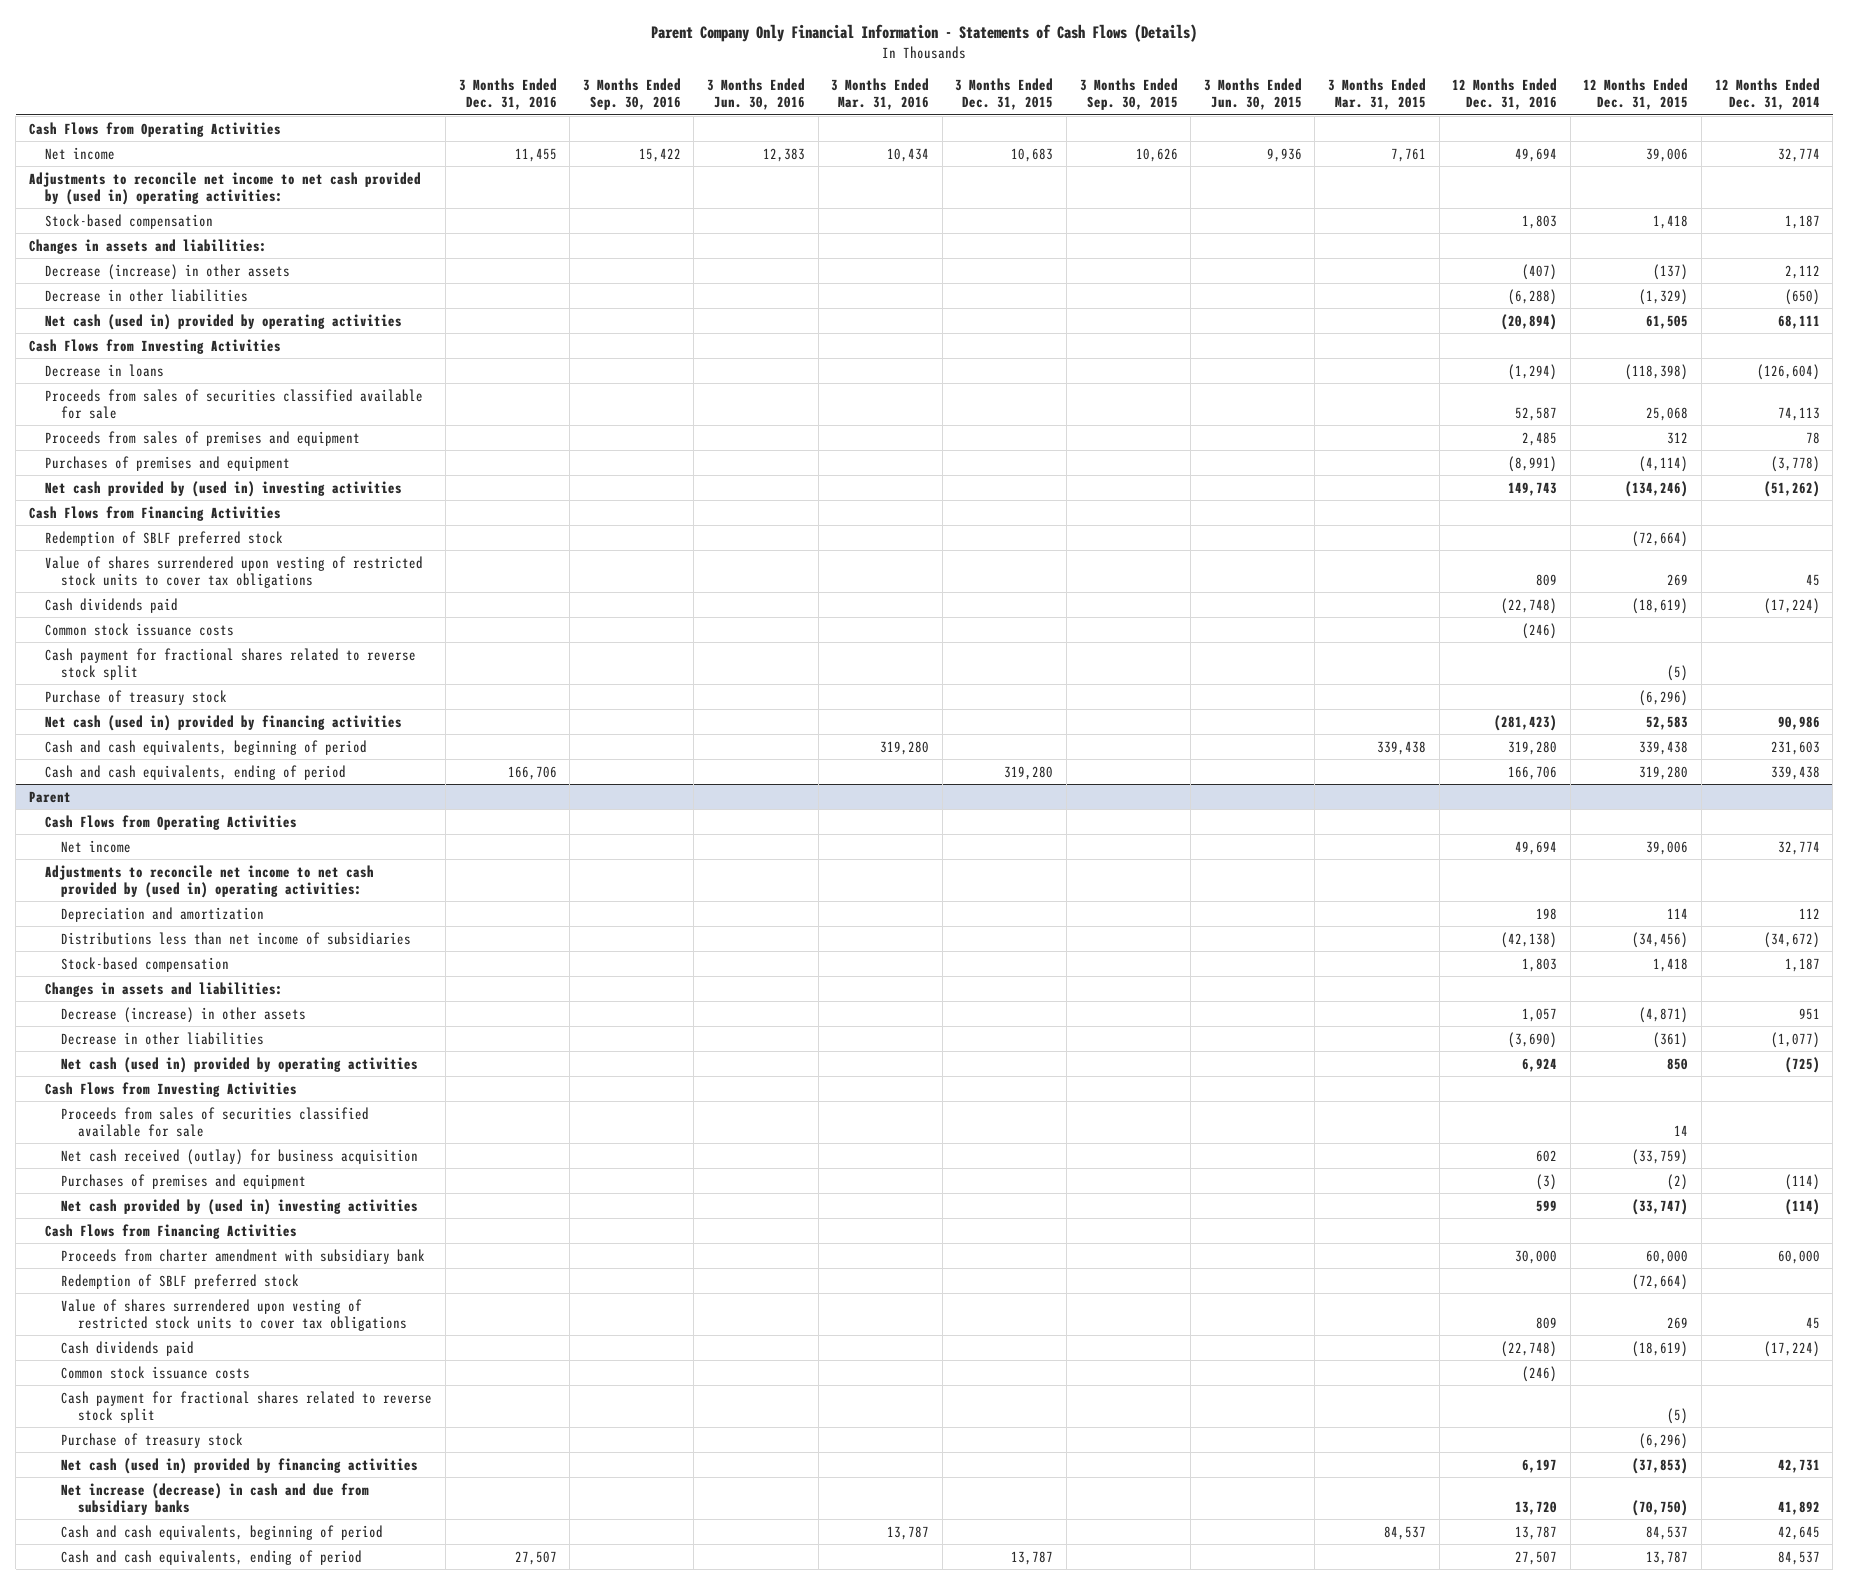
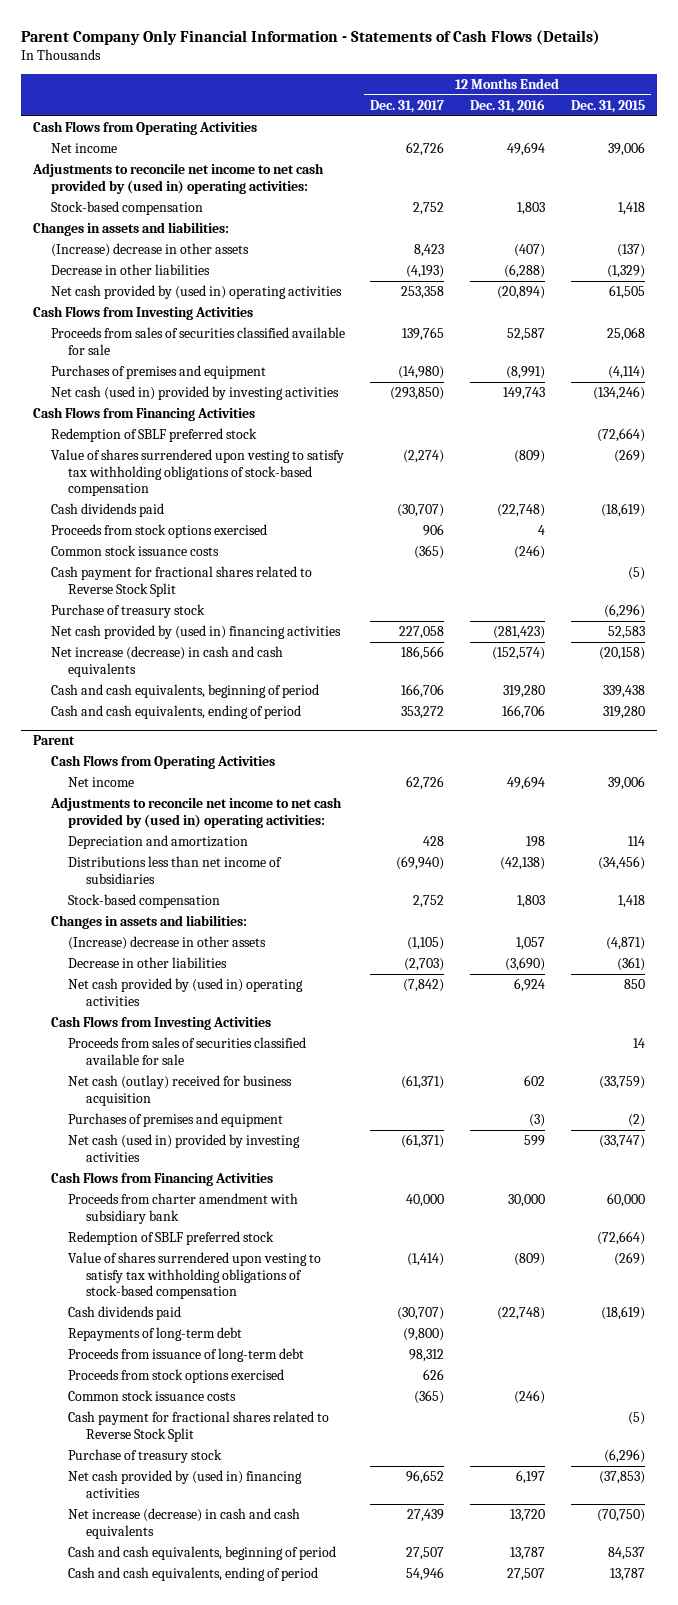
- | 3 Months Ended Dec. 31, 2016 | 3 Months Ended Sep. 30, 2016 | 3 Months Ended Jun. 30, 2016 | 3 Months Ended Mar. 31, 2016 | 3 Months Ended Dec. 31, 2015 | 3 Months Ended Sep. 30, 2015 | 3 Months Ended Jun. 30, 2015 | 3 Months Ended Mar. 31, 2015 | 12 Months Ended Dec. 31, 2016 | 12 Months Ended Dec. 31, 2015 | 12 Months Ended Dec. 31, 2014
+ | 12 Months Ended Dec. 31, 2017 | 12 Months Ended Dec. 31, 2016 | 12 Months Ended Dec. 31, 2015
- Decrease (increase) in other assets | | | | | | | | | (407) | (137) | 2,112
+ (Increase) decrease in other assets | 8,423 | (407) | (137)
- Net cash (used in) provided by operating activities | | | | | | | | | (20,894) | 61,505 | 68,111
+ Net cash provided by (used in) operating activities | 253,358 | (20,894) | 61,505
- Decrease in loans | | | | | | | | | (1,294) | (118,398) | (126,604)
- Proceeds from sales of premises and equipment | | | | | | | | | 2,485 | 312 | 78
- Net cash provided by (used in) investing activities | | | | | | | | | 149,743 | (134,246) | (51,262)
+ Net cash (used in) provided by investing activities | (293,850) | 149,743 | (134,246)
- Value of shares surrendered upon vesting of restricted stock units to cover tax obligations | | | | | | | | | 809 | 269 | 45
+ Value of shares surrendered upon vesting to satisfy tax withholding obligations of stock-based compensation | (2,274) | (809) | (269)
+ Proceeds from stock options exercised | 906 | 4 |
- Cash payment for fractional shares related to reverse stock split | | | | | | | | | | (5) |
+ Cash payment for fractional shares related to Reverse Stock Split | | | (5)
- Net cash (used in) provided by financing activities | | | | | | | | | (281,423) | 52,583 | 90,986
+ Net cash provided by (used in) financing activities | 227,058 | (281,423) | 52,583
+ Net increase (decrease) in cash and cash equivalents | 186,566 | (152,574) | (20,158)
@ Parent
- Decrease (increase) in other assets | | | | | | | | | 1,057 | (4,871) | 951
+ (Increase) decrease in other assets | (1,105) | 1,057 | (4,871)
- Net cash (used in) provided by operating activities | | | | | | | | | 6,924 | 850 | (725)
+ Net cash provided by (used in) operating activities | (7,842) | 6,924 | 850
- Net cash received (outlay) for business acquisition | | | | | | | | | 602 | (33,759) |
+ Net cash (outlay) received for business acquisition | (61,371) | 602 | (33,759)
- Net cash provided by (used in) investing activities | | | | | | | | | 599 | (33,747) | (114)
+ Net cash (used in) provided by investing activities | (61,371) | 599 | (33,747)
- Value of shares surrendered upon vesting of restricted stock units to cover tax obligations | | | | | | | | | 809 | 269 | 45
+ Value of shares surrendered upon vesting to satisfy tax withholding obligations of stock-based compensation | (1,414) | (809) | (269)
+ Repayments of long-term debt | (9,800) | |
+ Proceeds from issuance of long-term debt | 98,312 | |
+ Proceeds from stock options exercised | 626 | |
- Cash payment for fractional shares related to reverse stock split | | | | | | | | | | (5) |
+ Cash payment for fractional shares related to Reverse Stock Split | | | (5)
- Net cash (used in) provided by financing activities | | | | | | | | | 6,197 | (37,853) | 42,731
- Net increase (decrease) in cash and due from subsidiary banks | | | | | | | | | 13,720 | (70,750) | 41,892
+ Net cash provided by (used in) financing activities | 96,652 | 6,197 | (37,853)
+ Net increase (decrease) in cash and cash equivalents | 27,439 | 13,720 | (70,750)

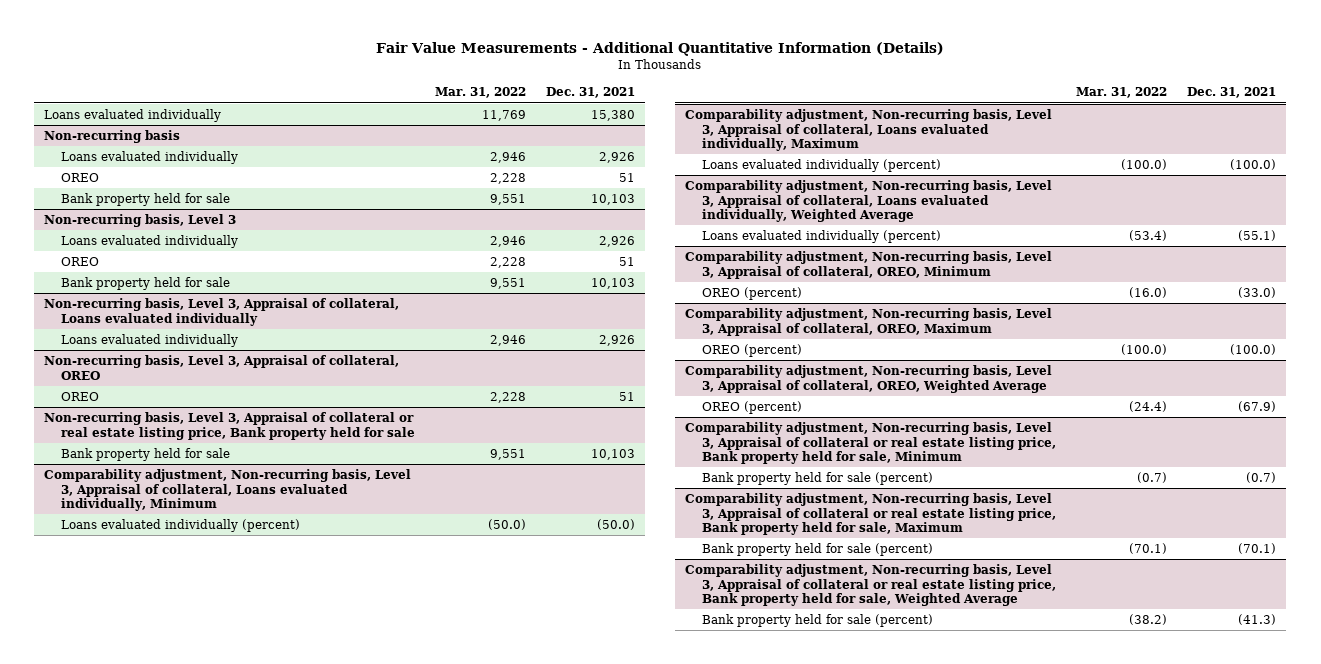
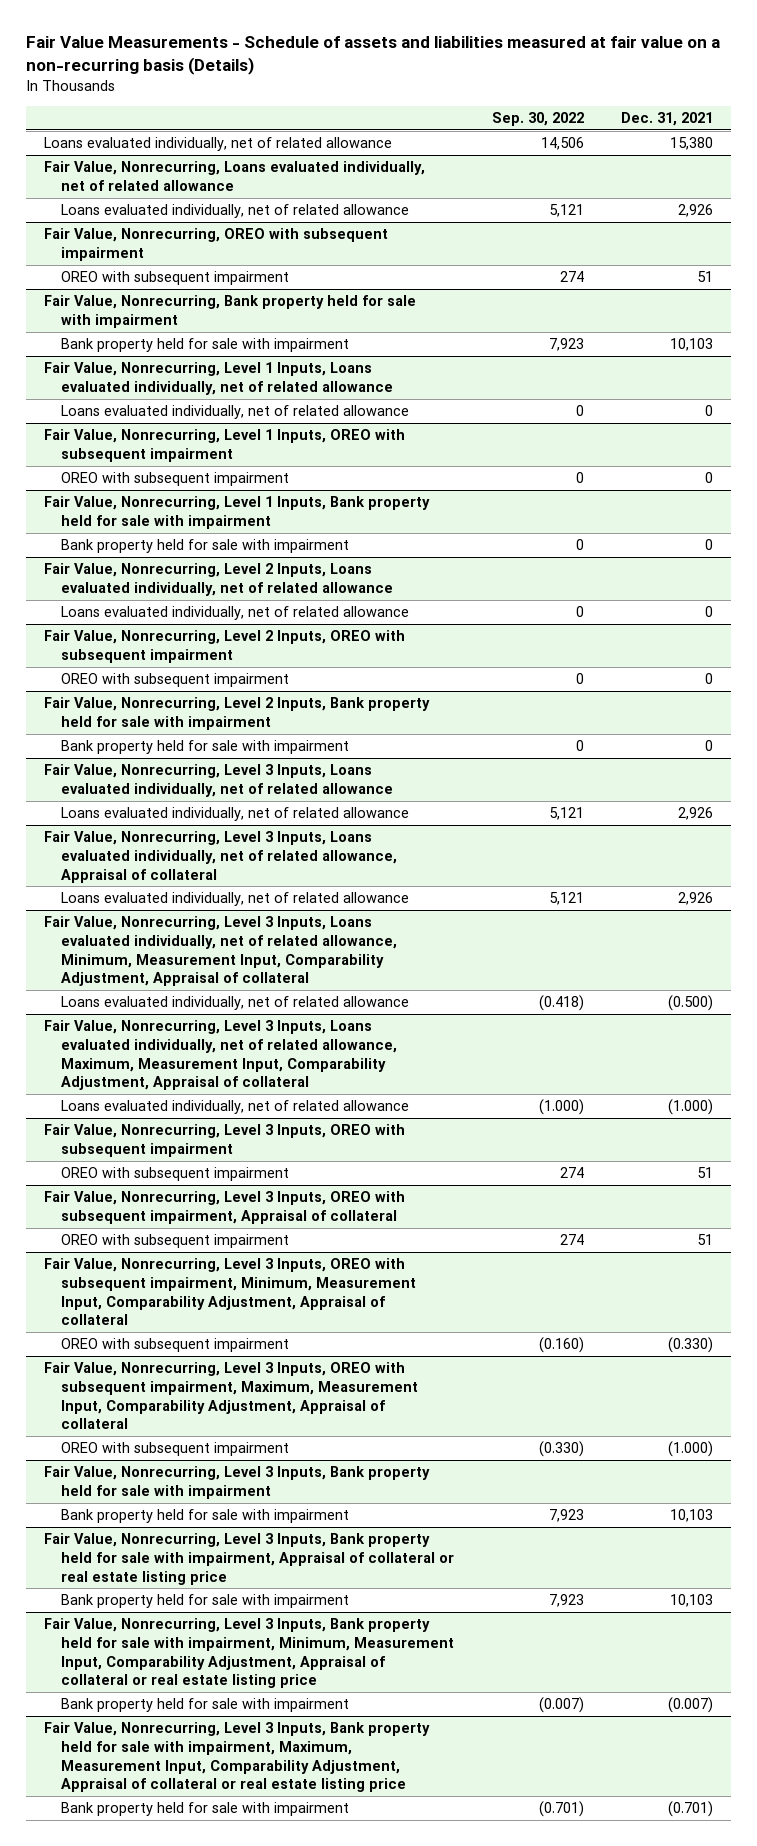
- Fair Value Measurements - Additional Quantitative Information (Details)
+ Fair Value Measurements - Schedule of assets and liabilities measured at fair value on a non-recurring basis (Details)
- | Mar. 31, 2022 | Dec. 31, 2021
+ | Sep. 30, 2022 | Dec. 31, 2021
- Loans evaluated individually | 11,769 | 15,380
- Non-recurring basis
- Loans evaluated individually | 2,946 | 2,926
- OREO | 2,228 | 51
- Bank property held for sale | 9,551 | 10,103
- Non-recurring basis, Level 3
- Loans evaluated individually | 2,946 | 2,926
- OREO | 2,228 | 51
- Bank property held for sale | 9,551 | 10,103
- Non-recurring basis, Level 3, Appraisal of collateral, Loans evaluated individually
- Loans evaluated individually | 2,946 | 2,926
- Non-recurring basis, Level 3, Appraisal of collateral, OREO
- OREO | 2,228 | 51
- Non-recurring basis, Level 3, Appraisal of collateral or real estate listing price, Bank property held for sale
- Bank property held for sale | 9,551 | 10,103
- Comparability adjustment, Non-recurring basis, Level 3, Appraisal of collateral, Loans evaluated individually, Minimum
- Loans evaluated individually (percent) | (50.0) | (50.0)
- Comparability adjustment, Non-recurring basis, Level 3, Appraisal of collateral, Loans evaluated individually, Maximum
- Loans evaluated individually (percent) | (100.0) | (100.0)
- Comparability adjustment, Non-recurring basis, Level 3, Appraisal of collateral, Loans evaluated individually, Weighted Average
- Loans evaluated individually (percent) | (53.4) | (55.1)
- Comparability adjustment, Non-recurring basis, Level 3, Appraisal of collateral, OREO, Minimum
- OREO (percent) | (16.0) | (33.0)
- Comparability adjustment, Non-recurring basis, Level 3, Appraisal of collateral, OREO, Maximum
- OREO (percent) | (100.0) | (100.0)
- Comparability adjustment, Non-recurring basis, Level 3, Appraisal of collateral, OREO, Weighted Average
- OREO (percent) | (24.4) | (67.9)
- Comparability adjustment, Non-recurring basis, Level 3, Appraisal of collateral or real estate listing price, Bank property held for sale, Minimum
- Bank property held for sale (percent) | (0.7) | (0.7)
- Comparability adjustment, Non-recurring basis, Level 3, Appraisal of collateral or real estate listing price, Bank property held for sale, Maximum
- Bank property held for sale (percent) | (70.1) | (70.1)
- Comparability adjustment, Non-recurring basis, Level 3, Appraisal of collateral or real estate listing price, Bank property held for sale, Weighted Average
- Bank property held for sale (percent) | (38.2) | (41.3)
+ Loans evaluated individually, net of related allowance | 14,506 | 15,380
+ Fair Value, Nonrecurring, Loans evaluated individually, net of related allowance
+ Loans evaluated individually, net of related allowance | 5,121 | 2,926
+ Fair Value, Nonrecurring, OREO with subsequent impairment
+ OREO with subsequent impairment | 274 | 51
+ Fair Value, Nonrecurring, Bank property held for sale with impairment
+ Bank property held for sale with impairment | 7,923 | 10,103
+ Fair Value, Nonrecurring, Level 1 Inputs, Loans evaluated individually, net of related allowance
+ Loans evaluated individually, net of related allowance | 0 | 0
+ Fair Value, Nonrecurring, Level 1 Inputs, OREO with subsequent impairment
+ OREO with subsequent impairment | 0 | 0
+ Fair Value, Nonrecurring, Level 1 Inputs, Bank property held for sale with impairment
+ Bank property held for sale with impairment | 0 | 0
+ Fair Value, Nonrecurring, Level 2 Inputs, Loans evaluated individually, net of related allowance
+ Loans evaluated individually, net of related allowance | 0 | 0
+ Fair Value, Nonrecurring, Level 2 Inputs, OREO with subsequent impairment
+ OREO with subsequent impairment | 0 | 0
+ Fair Value, Nonrecurring, Level 2 Inputs, Bank property held for sale with impairment
+ Bank property held for sale with impairment | 0 | 0
+ Fair Value, Nonrecurring, Level 3 Inputs, Loans evaluated individually, net of related allowance
+ Loans evaluated individually, net of related allowance | 5,121 | 2,926
+ Fair Value, Nonrecurring, Level 3 Inputs, Loans evaluated individually, net of related allowance, Appraisal of collateral
+ Loans evaluated individually, net of related allowance | 5,121 | 2,926
+ Fair Value, Nonrecurring, Level 3 Inputs, Loans evaluated individually, net of related allowance, Minimum, Measurement Input, Comparability Adjustment, Appraisal of collateral
+ Loans evaluated individually, net of related allowance | (0.418) | (0.500)
+ Fair Value, Nonrecurring, Level 3 Inputs, Loans evaluated individually, net of related allowance, Maximum, Measurement Input, Comparability Adjustment, Appraisal of collateral
+ Loans evaluated individually, net of related allowance | (1.000) | (1.000)
+ Fair Value, Nonrecurring, Level 3 Inputs, OREO with subsequent impairment
+ OREO with subsequent impairment | 274 | 51
+ Fair Value, Nonrecurring, Level 3 Inputs, OREO with subsequent impairment, Appraisal of collateral
+ OREO with subsequent impairment | 274 | 51
+ Fair Value, Nonrecurring, Level 3 Inputs, OREO with subsequent impairment, Minimum, Measurement Input, Comparability Adjustment, Appraisal of collateral
+ OREO with subsequent impairment | (0.160) | (0.330)
+ Fair Value, Nonrecurring, Level 3 Inputs, OREO with subsequent impairment, Maximum, Measurement Input, Comparability Adjustment, Appraisal of collateral
+ OREO with subsequent impairment | (0.330) | (1.000)
+ Fair Value, Nonrecurring, Level 3 Inputs, Bank property held for sale with impairment
+ Bank property held for sale with impairment | 7,923 | 10,103
+ Fair Value, Nonrecurring, Level 3 Inputs, Bank property held for sale with impairment, Appraisal of collateral or real estate listing price
+ Bank property held for sale with impairment | 7,923 | 10,103
+ Fair Value, Nonrecurring, Level 3 Inputs, Bank property held for sale with impairment, Minimum, Measurement Input, Comparability Adjustment, Appraisal of collateral or real estate listing price
+ Bank property held for sale with impairment | (0.007) | (0.007)
+ Fair Value, Nonrecurring, Level 3 Inputs, Bank property held for sale with impairment, Maximum, Measurement Input, Comparability Adjustment, Appraisal of collateral or real estate listing price
+ Bank property held for sale with impairment | (0.701) | (0.701)

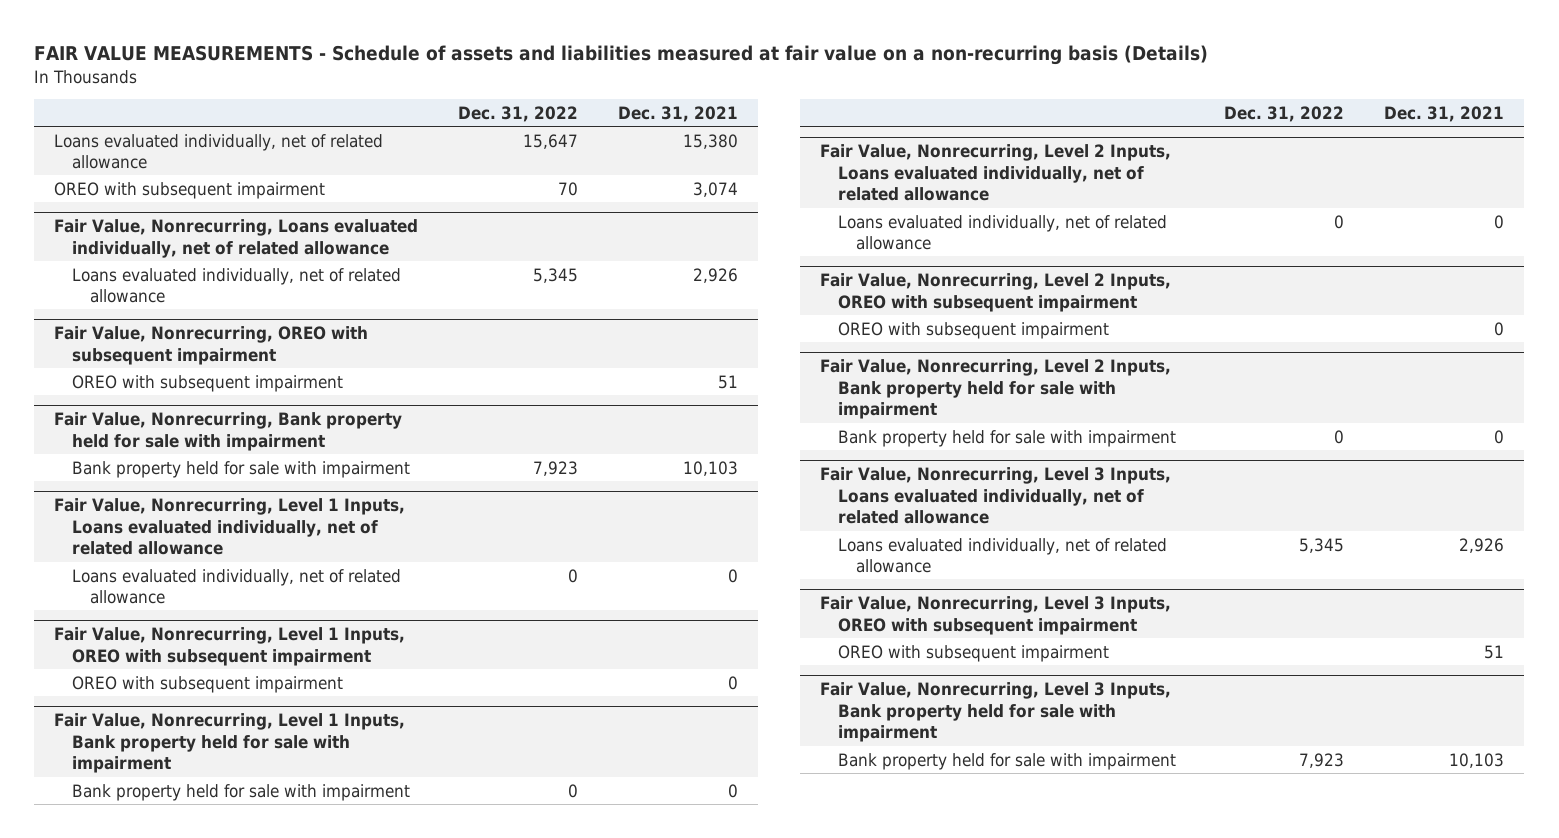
- Fair Value Measurements - Schedule of assets and liabilities measured at fair value on a non-recurring basis (Details)
+ FAIR VALUE MEASUREMENTS - Schedule of assets and liabilities measured at fair value on a non-recurring basis (Details)
- | Sep. 30, 2022 | Dec. 31, 2021
+ | Dec. 31, 2022 | Dec. 31, 2021
+ OREO with subsequent impairment | 70 | 3,074
- Fair Value, Nonrecurring, Level 3 Inputs, Loans evaluated individually, net of related allowance, Appraisal of collateral
- Loans evaluated individually, net of related allowance | 5,121 | 2,926
- Fair Value, Nonrecurring, Level 3 Inputs, Loans evaluated individually, net of related allowance, Minimum, Measurement Input, Comparability Adjustment, Appraisal of collateral
- Loans evaluated individually, net of related allowance | (0.418) | (0.500)
- Fair Value, Nonrecurring, Level 3 Inputs, Loans evaluated individually, net of related allowance, Maximum, Measurement Input, Comparability Adjustment, Appraisal of collateral
- Loans evaluated individually, net of related allowance | (1.000) | (1.000)
- Fair Value, Nonrecurring, Level 3 Inputs, OREO with subsequent impairment, Appraisal of collateral
- OREO with subsequent impairment | 274 | 51
- Fair Value, Nonrecurring, Level 3 Inputs, OREO with subsequent impairment, Minimum, Measurement Input, Comparability Adjustment, Appraisal of collateral
- OREO with subsequent impairment | (0.160) | (0.330)
- Fair Value, Nonrecurring, Level 3 Inputs, OREO with subsequent impairment, Maximum, Measurement Input, Comparability Adjustment, Appraisal of collateral
- OREO with subsequent impairment | (0.330) | (1.000)
- Fair Value, Nonrecurring, Level 3 Inputs, Bank property held for sale with impairment, Appraisal of collateral or real estate listing price
- Bank property held for sale with impairment | 7,923 | 10,103
- Fair Value, Nonrecurring, Level 3 Inputs, Bank property held for sale with impairment, Minimum, Measurement Input, Comparability Adjustment, Appraisal of collateral or real estate listing price
- Bank property held for sale with impairment | (0.007) | (0.007)
- Fair Value, Nonrecurring, Level 3 Inputs, Bank property held for sale with impairment, Maximum, Measurement Input, Comparability Adjustment, Appraisal of collateral or real estate listing price
- Bank property held for sale with impairment | (0.701) | (0.701)

